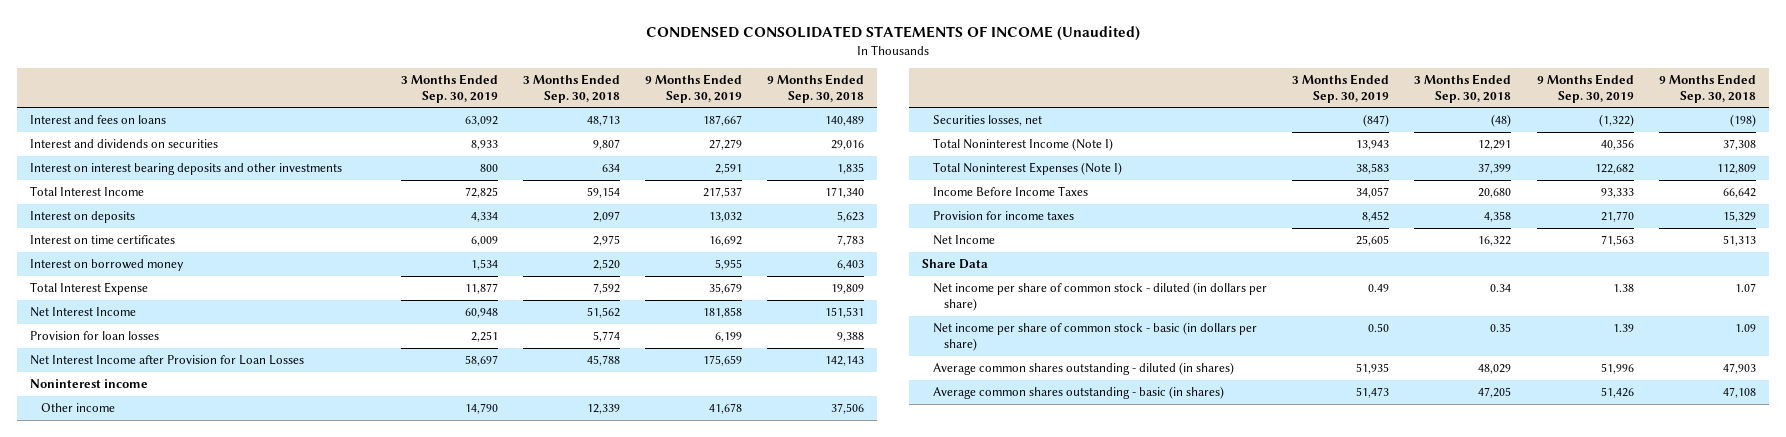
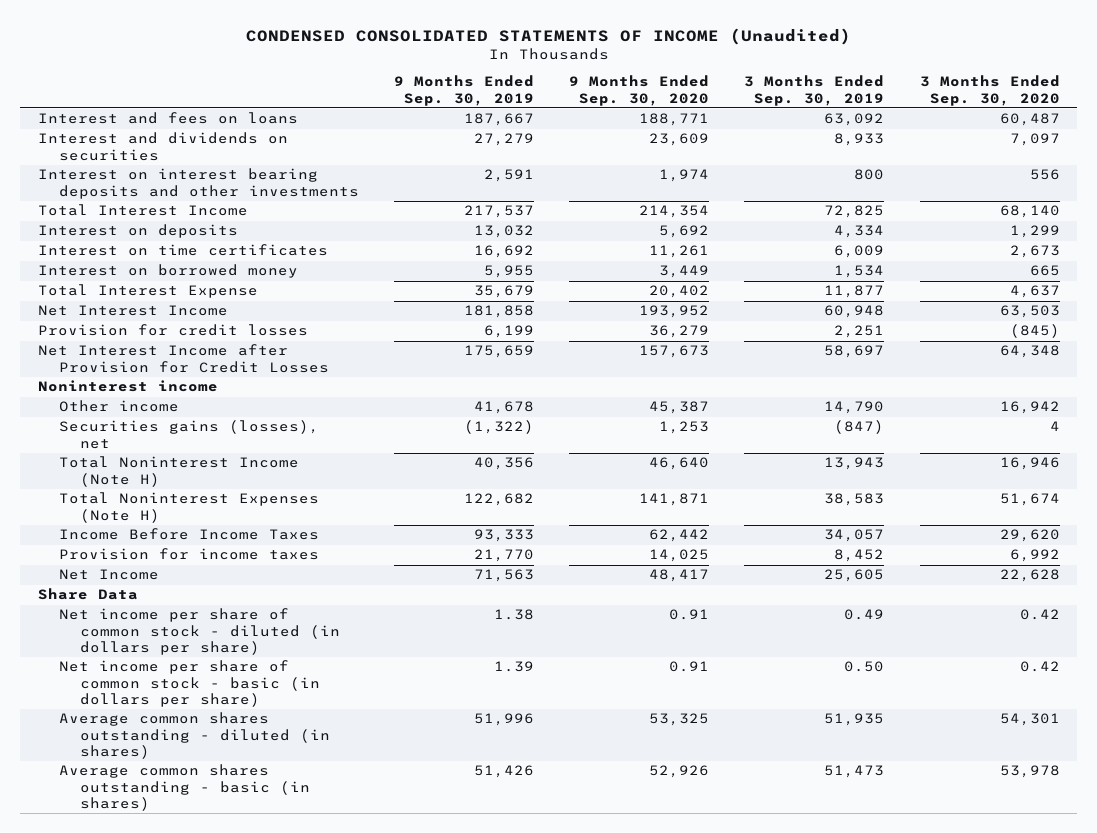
- | 3 Months Ended Sep. 30, 2019 | 3 Months Ended Sep. 30, 2018 | 9 Months Ended Sep. 30, 2019 | 9 Months Ended Sep. 30, 2018
+ | 9 Months Ended Sep. 30, 2019 | 9 Months Ended Sep. 30, 2020 | 3 Months Ended Sep. 30, 2019 | 3 Months Ended Sep. 30, 2020
- Provision for loan losses | 2,251 | 5,774 | 6,199 | 9,388
- Net Interest Income after Provision for Loan Losses | 58,697 | 45,788 | 175,659 | 142,143
+ Provision for credit losses | 6,199 | 36,279 | 2,251 | (845)
+ Net Interest Income after Provision for Credit Losses | 175,659 | 157,673 | 58,697 | 64,348
- Securities losses, net | (847) | (48) | (1,322) | (198)
- Total Noninterest Income (Note I) | 13,943 | 12,291 | 40,356 | 37,308
- Total Noninterest Expenses (Note I) | 38,583 | 37,399 | 122,682 | 112,809
+ Securities gains (losses), net | (1,322) | 1,253 | (847) | 4
+ Total Noninterest Income (Note H) | 40,356 | 46,640 | 13,943 | 16,946
+ Total Noninterest Expenses (Note H) | 122,682 | 141,871 | 38,583 | 51,674

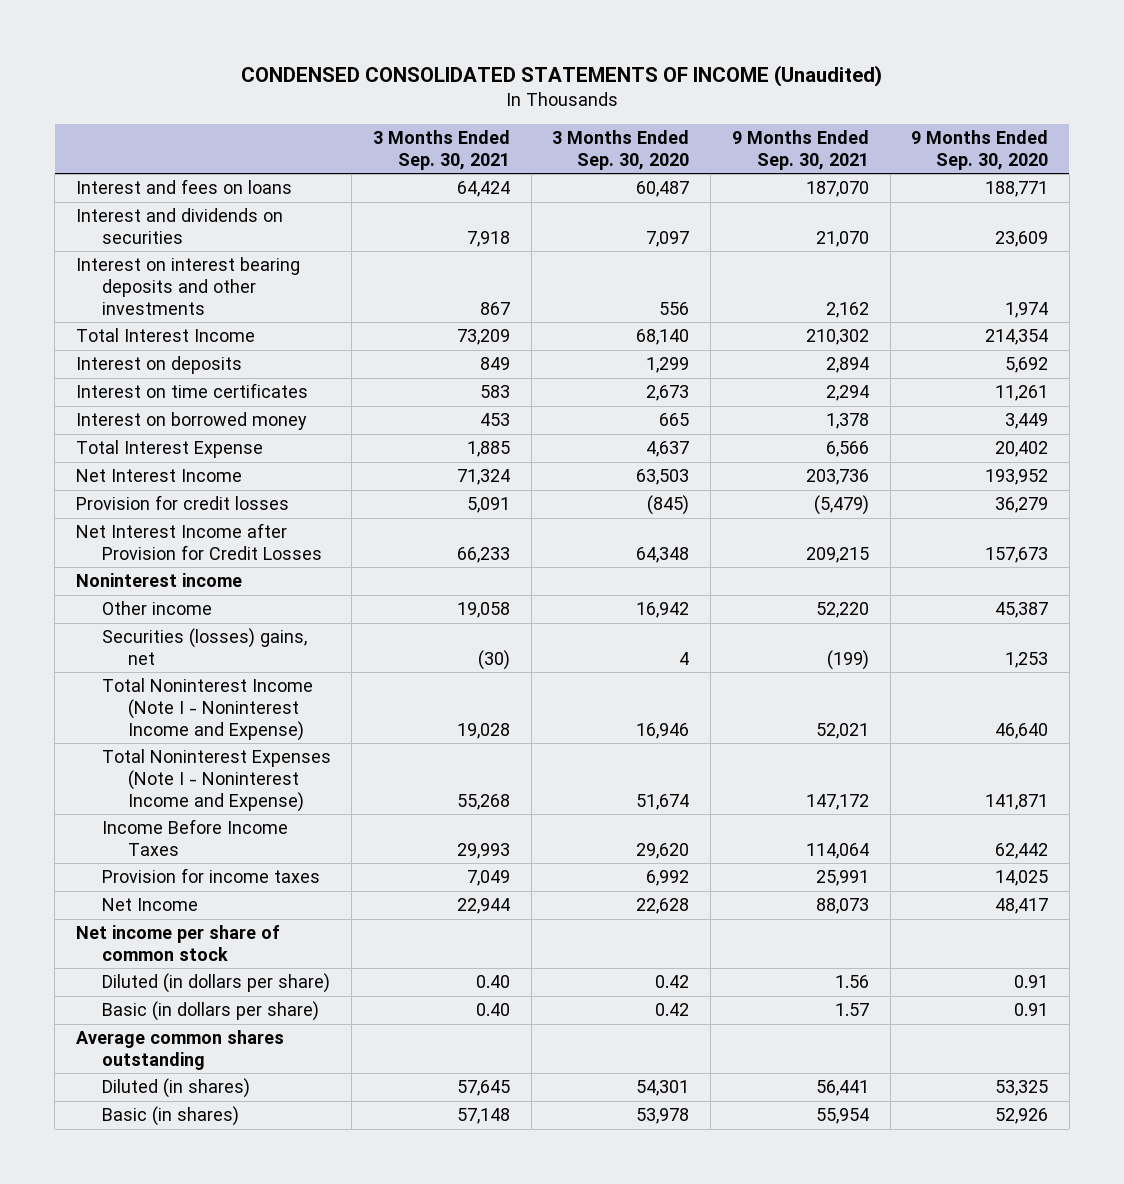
- | 9 Months Ended Sep. 30, 2019 | 9 Months Ended Sep. 30, 2020 | 3 Months Ended Sep. 30, 2019 | 3 Months Ended Sep. 30, 2020
+ | 3 Months Ended Sep. 30, 2021 | 3 Months Ended Sep. 30, 2020 | 9 Months Ended Sep. 30, 2021 | 9 Months Ended Sep. 30, 2020
- Securities gains (losses), net | (1,322) | 1,253 | (847) | 4
- Total Noninterest Income (Note H) | 40,356 | 46,640 | 13,943 | 16,946
- Total Noninterest Expenses (Note H) | 122,682 | 141,871 | 38,583 | 51,674
+ Securities (losses) gains, net | (30) | 4 | (199) | 1,253
+ Total Noninterest Income (Note I - Noninterest Income and Expense) | 19,028 | 16,946 | 52,021 | 46,640
+ Total Noninterest Expenses (Note I - Noninterest Income and Expense) | 55,268 | 51,674 | 147,172 | 141,871
- Share Data
- Net income per share of common stock - diluted (in dollars per share) | 1.38 | 0.91 | 0.49 | 0.42
- Net income per share of common stock - basic (in dollars per share) | 1.39 | 0.91 | 0.50 | 0.42
- Average common shares outstanding - diluted (in shares) | 51,996 | 53,325 | 51,935 | 54,301
- Average common shares outstanding - basic (in shares) | 51,426 | 52,926 | 51,473 | 53,978
+ Net income per share of common stock
+ Diluted (in dollars per share) | 0.40 | 0.42 | 1.56 | 0.91
+ Basic (in dollars per share) | 0.40 | 0.42 | 1.57 | 0.91
+ Average common shares outstanding
+ Diluted (in shares) | 57,645 | 54,301 | 56,441 | 53,325
+ Basic (in shares) | 57,148 | 53,978 | 55,954 | 52,926

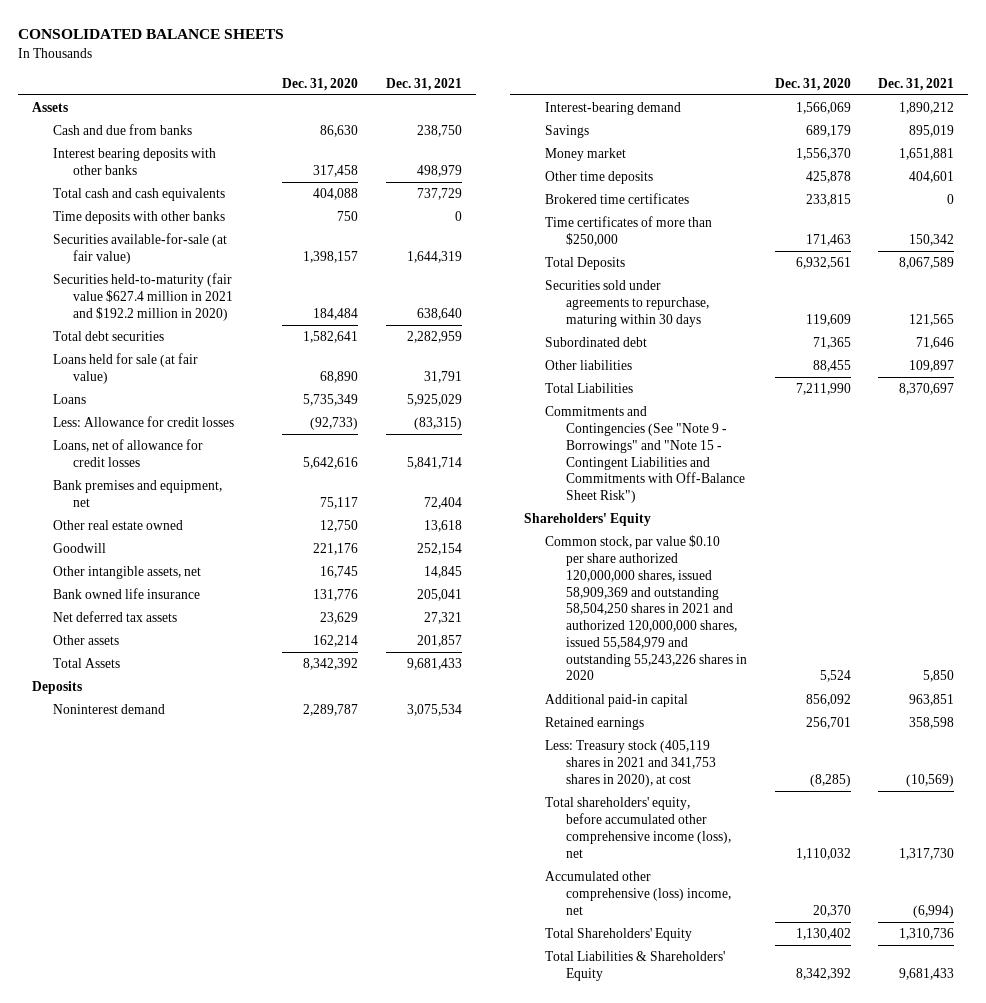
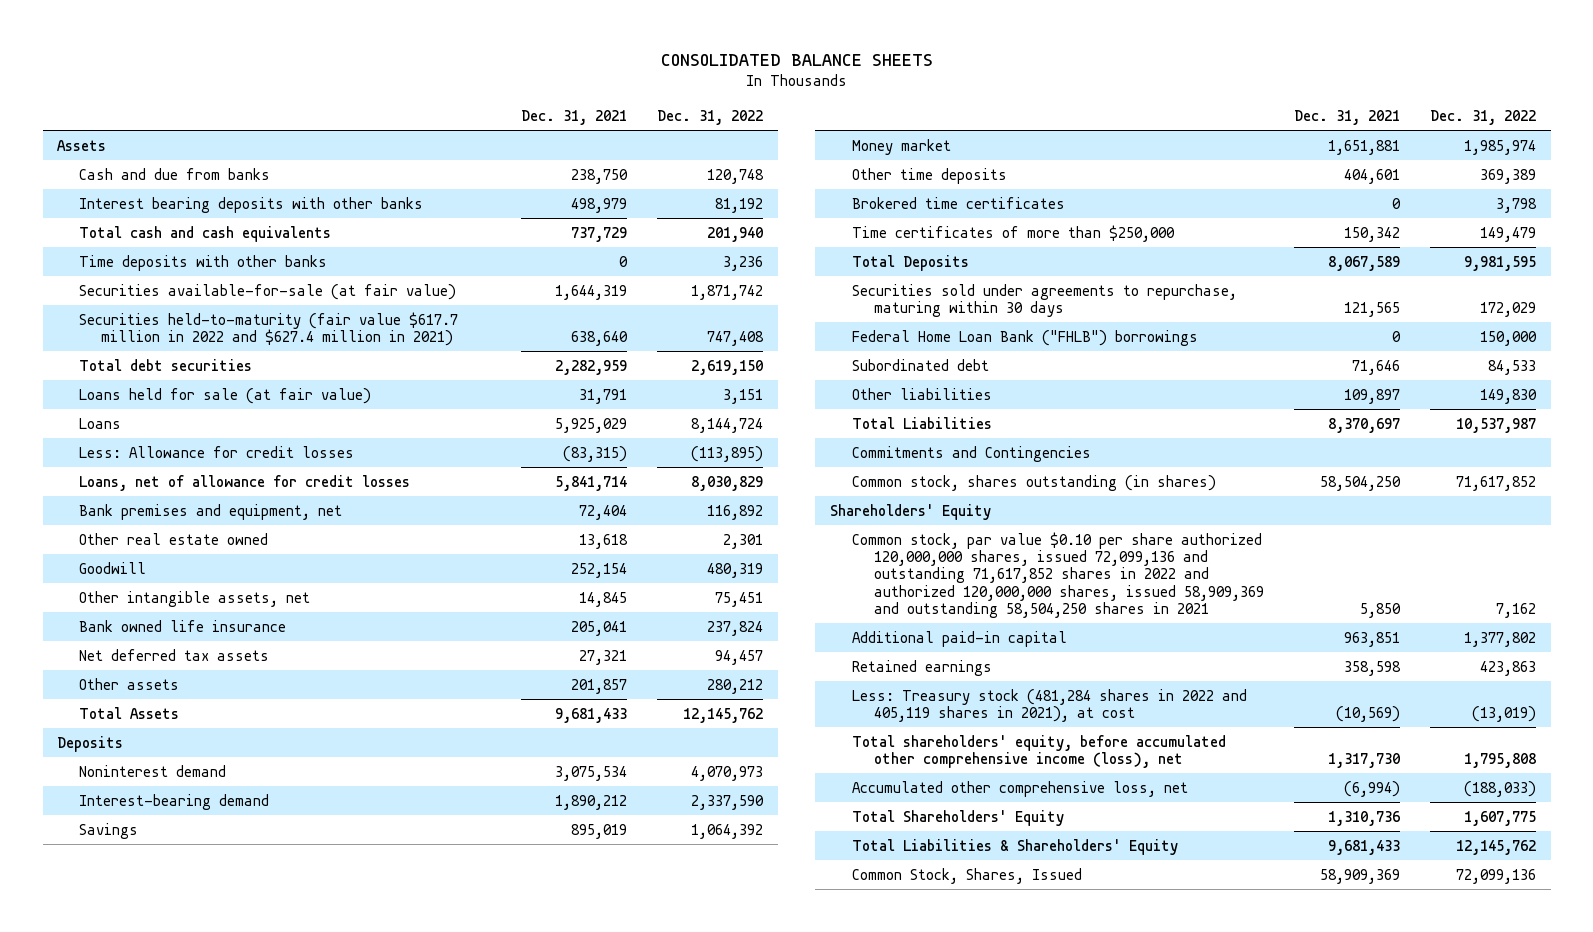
- | Dec. 31, 2020 | Dec. 31, 2021
+ | Dec. 31, 2021 | Dec. 31, 2022
- Securities held-to-maturity (fair value $627.4 million in 2021 and $192.2 million in 2020) | 184,484 | 638,640
+ Securities held-to-maturity (fair value $617.7 million in 2022 and $627.4 million in 2021) | 638,640 | 747,408
+ Federal Home Loan Bank ("FHLB") borrowings | 0 | 150,000
- Commitments and Contingencies (See "Note 9 - Borrowings" and "Note 15 - Contingent Liabilities and Commitments with Off-Balance Sheet Risk")
+ Commitments and Contingencies
+ Common stock, shares outstanding (in shares) | 58,504,250 | 71,617,852
- Common stock, par value $0.10 per share authorized 120,000,000 shares, issued 58,909,369 and outstanding 58,504,250 shares in 2021 and authorized 120,000,000 shares, issued 55,584,979 and outstanding 55,243,226 shares in 2020 | 5,524 | 5,850
+ Common stock, par value $0.10 per share authorized 120,000,000 shares, issued 72,099,136 and outstanding 71,617,852 shares in 2022 and authorized 120,000,000 shares, issued 58,909,369 and outstanding 58,504,250 shares in 2021 | 5,850 | 7,162
- Less: Treasury stock (405,119 shares in 2021 and 341,753 shares in 2020), at cost | (8,285) | (10,569)
+ Less: Treasury stock (481,284 shares in 2022 and 405,119 shares in 2021), at cost | (10,569) | (13,019)
- Accumulated other comprehensive (loss) income, net | 20,370 | (6,994)
+ Accumulated other comprehensive loss, net | (6,994) | (188,033)
+ Common Stock, Shares, Issued | 58,909,369 | 72,099,136

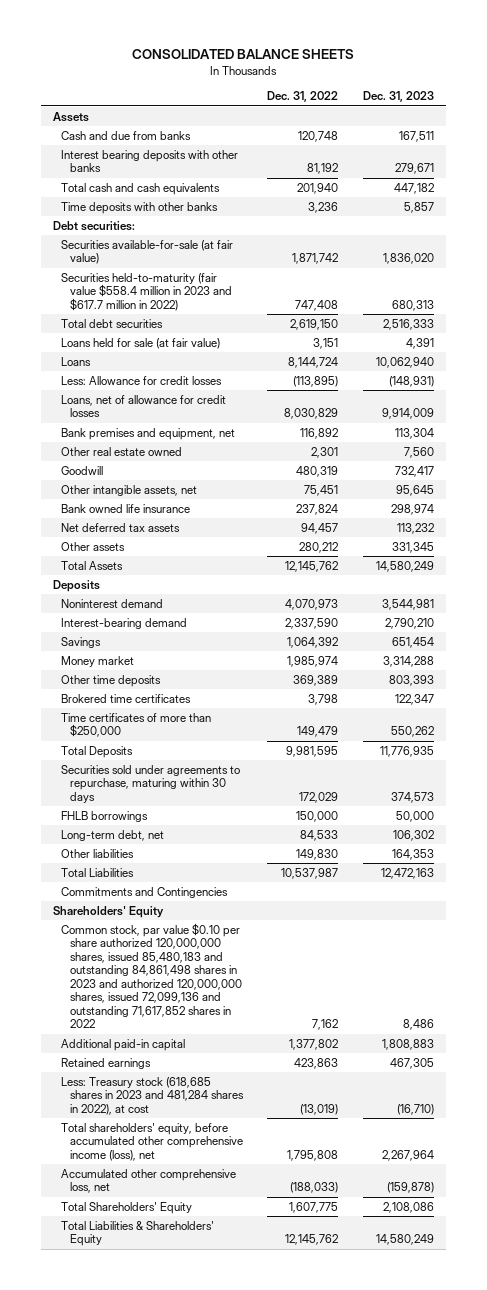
- | Dec. 31, 2021 | Dec. 31, 2022
+ | Dec. 31, 2022 | Dec. 31, 2023
+ Debt securities:
- Securities held-to-maturity (fair value $617.7 million in 2022 and $627.4 million in 2021) | 638,640 | 747,408
+ Securities held-to-maturity (fair value $558.4 million in 2023 and $617.7 million in 2022) | 747,408 | 680,313
- Federal Home Loan Bank ("FHLB") borrowings | 0 | 150,000
- Subordinated debt | 71,646 | 84,533
+ FHLB borrowings | 150,000 | 50,000
+ Long-term debt, net | 84,533 | 106,302
- Common stock, shares outstanding (in shares) | 58,504,250 | 71,617,852
- Common stock, par value $0.10 per share authorized 120,000,000 shares, issued 72,099,136 and outstanding 71,617,852 shares in 2022 and authorized 120,000,000 shares, issued 58,909,369 and outstanding 58,504,250 shares in 2021 | 5,850 | 7,162
+ Common stock, par value $0.10 per share authorized 120,000,000 shares, issued 85,480,183 and outstanding 84,861,498 shares in 2023 and authorized 120,000,000 shares, issued 72,099,136 and outstanding 71,617,852 shares in 2022 | 7,162 | 8,486
- Less: Treasury stock (481,284 shares in 2022 and 405,119 shares in 2021), at cost | (10,569) | (13,019)
+ Less: Treasury stock (618,685 shares in 2023 and 481,284 shares in 2022), at cost | (13,019) | (16,710)
- Common Stock, Shares, Issued | 58,909,369 | 72,099,136

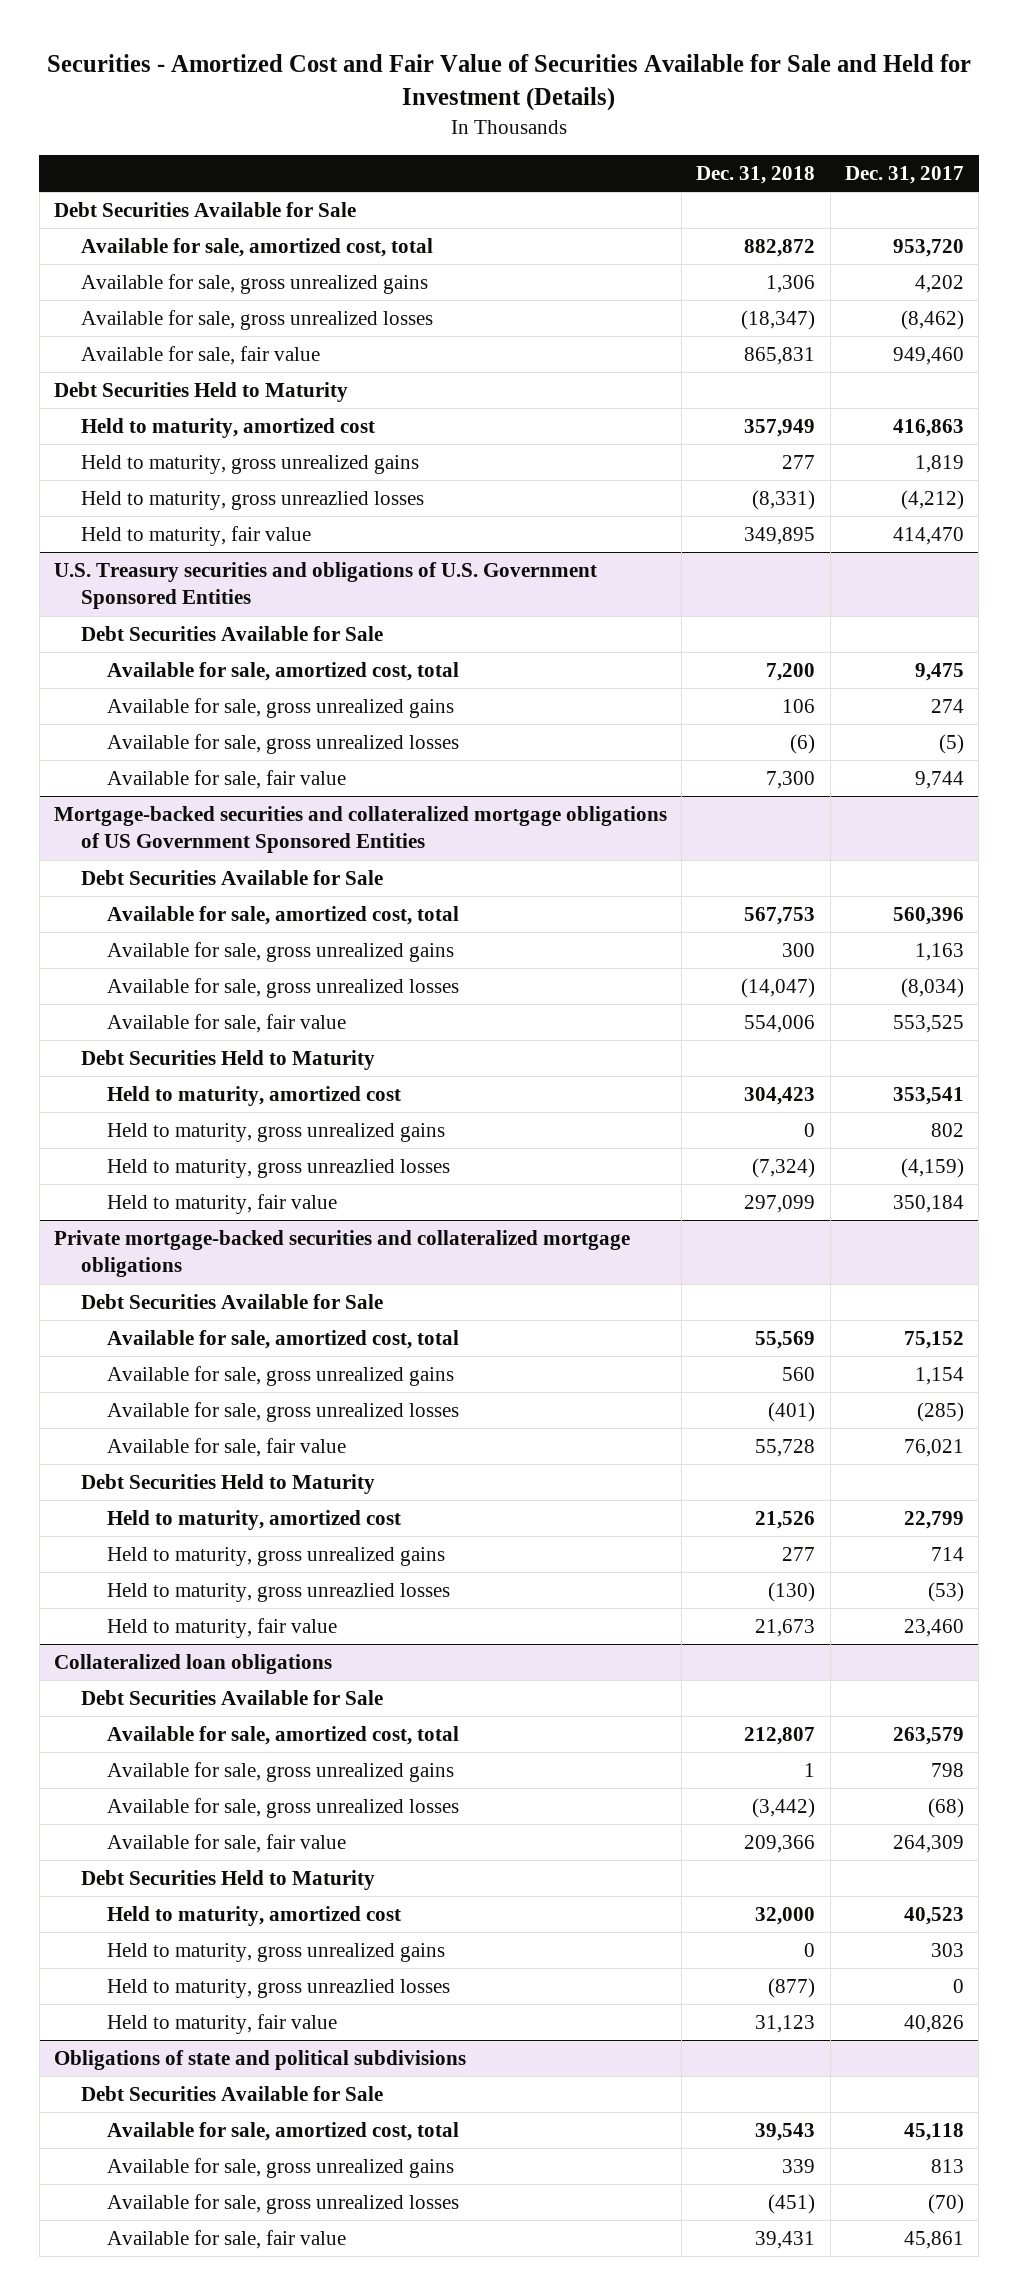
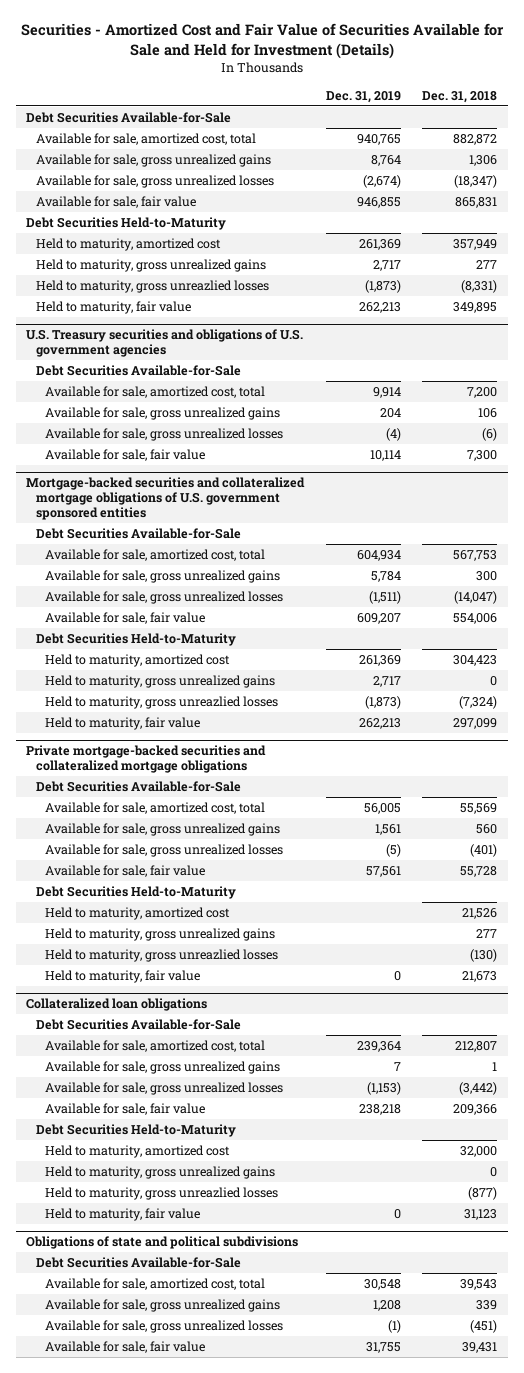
- | Dec. 31, 2018 | Dec. 31, 2017
+ | Dec. 31, 2019 | Dec. 31, 2018
- Debt Securities Available for Sale
+ Debt Securities Available-for-Sale
- Debt Securities Held to Maturity
+ Debt Securities Held-to-Maturity
- U.S. Treasury securities and obligations of U.S. Government Sponsored Entities
- Debt Securities Available for Sale
+ U.S. Treasury securities and obligations of U.S. government agencies
+ Debt Securities Available-for-Sale
- Mortgage-backed securities and collateralized mortgage obligations of US Government Sponsored Entities
- Debt Securities Available for Sale
+ Mortgage-backed securities and collateralized mortgage obligations of U.S. government sponsored entities
+ Debt Securities Available-for-Sale
- Debt Securities Held to Maturity
+ Debt Securities Held-to-Maturity
@ Private mortgage-backed securities and collateralized mortgage obligations
- Debt Securities Available for Sale
+ Debt Securities Available-for-Sale
- Debt Securities Held to Maturity
+ Debt Securities Held-to-Maturity
@ Collateralized loan obligations
- Debt Securities Available for Sale
+ Debt Securities Available-for-Sale
- Debt Securities Held to Maturity
+ Debt Securities Held-to-Maturity
@ Obligations of state and political subdivisions
- Debt Securities Available for Sale
+ Debt Securities Available-for-Sale

